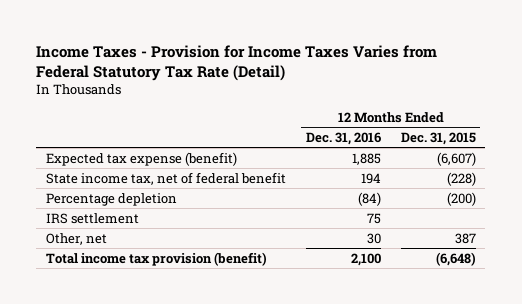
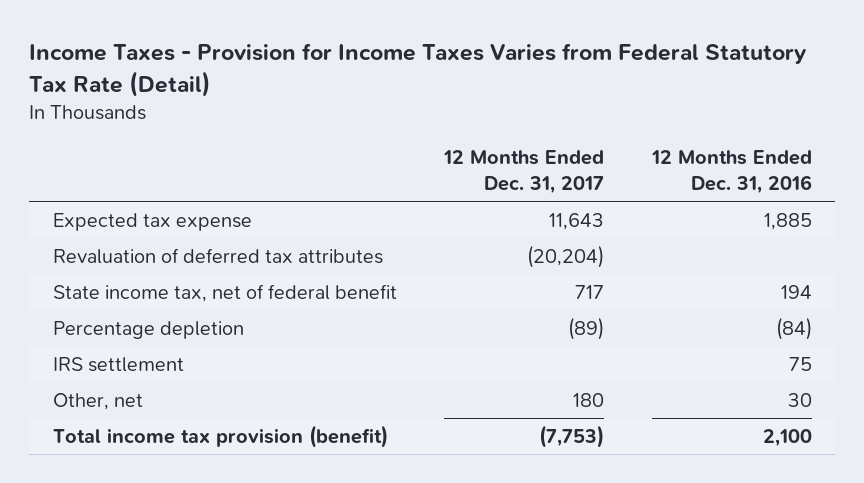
- | 12 Months Ended Dec. 31, 2016 | 12 Months Ended Dec. 31, 2015
+ | 12 Months Ended Dec. 31, 2017 | 12 Months Ended Dec. 31, 2016
- Expected tax expense (benefit) | 1,885 | (6,607)
+ Expected tax expense | 11,643 | 1,885
+ Revaluation of deferred tax attributes | (20,204) |

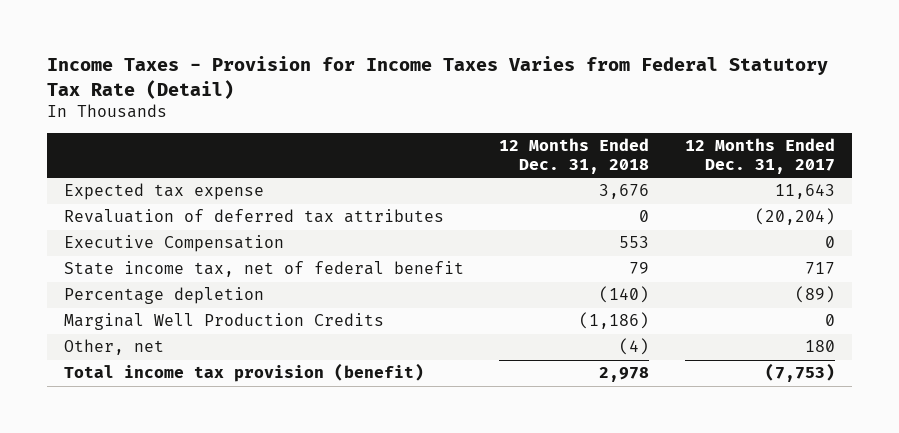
- | 12 Months Ended Dec. 31, 2017 | 12 Months Ended Dec. 31, 2016
+ | 12 Months Ended Dec. 31, 2018 | 12 Months Ended Dec. 31, 2017
+ Executive Compensation | 553 | 0
- IRS settlement | | 75
+ Marginal Well Production Credits | (1,186) | 0

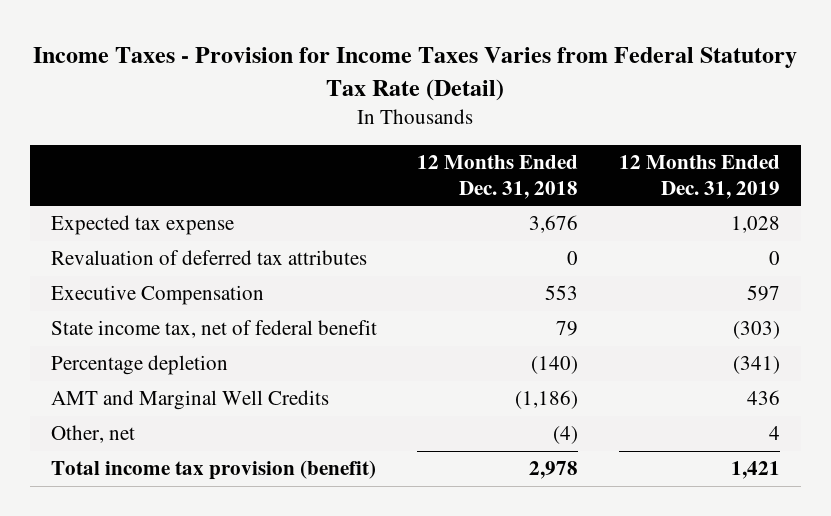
- | 12 Months Ended Dec. 31, 2018 | 12 Months Ended Dec. 31, 2017
+ | 12 Months Ended Dec. 31, 2018 | 12 Months Ended Dec. 31, 2019
- Marginal Well Production Credits | (1,186) | 0
+ AMT and Marginal Well Credits | (1,186) | 436

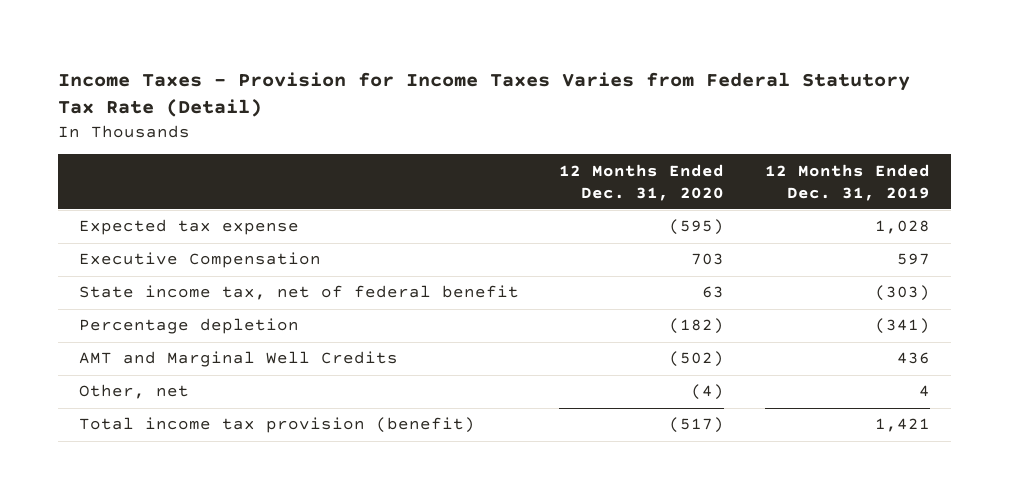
- | 12 Months Ended Dec. 31, 2018 | 12 Months Ended Dec. 31, 2019
+ | 12 Months Ended Dec. 31, 2020 | 12 Months Ended Dec. 31, 2019
- Revaluation of deferred tax attributes | 0 | 0

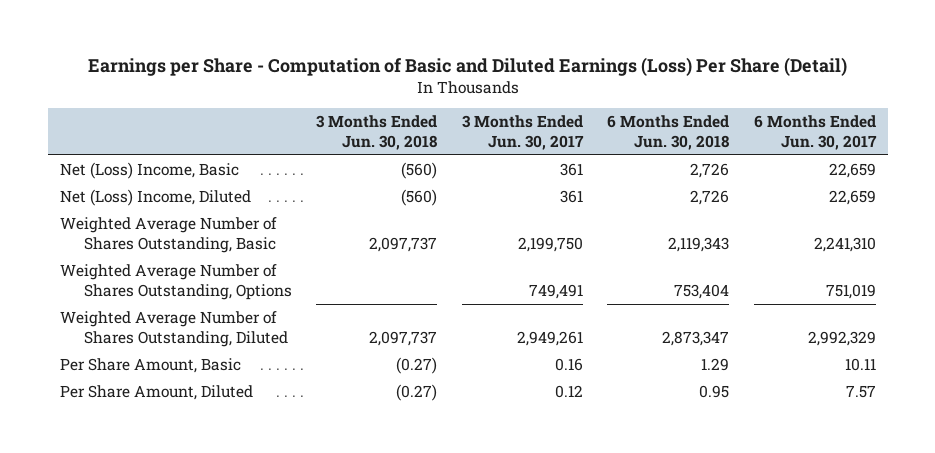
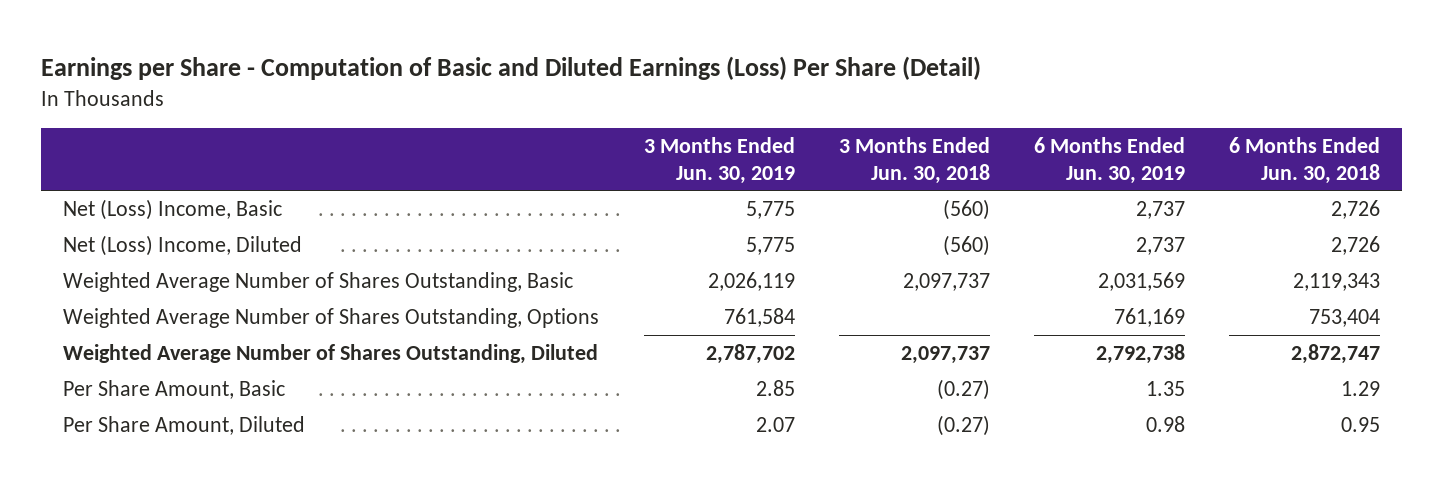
- | 3 Months Ended Jun. 30, 2018 | 3 Months Ended Jun. 30, 2017 | 6 Months Ended Jun. 30, 2018 | 6 Months Ended Jun. 30, 2017
+ | 3 Months Ended Jun. 30, 2019 | 3 Months Ended Jun. 30, 2018 | 6 Months Ended Jun. 30, 2019 | 6 Months Ended Jun. 30, 2018
- Weighted Average Number of Shares Outstanding, Diluted | 2,097,737 | 2,949,261 | 2,873,347 | 2,992,329
+ Weighted Average Number of Shares Outstanding, Diluted | 2,787,702 | 2,097,737 | 2,792,738 | 2,872,747

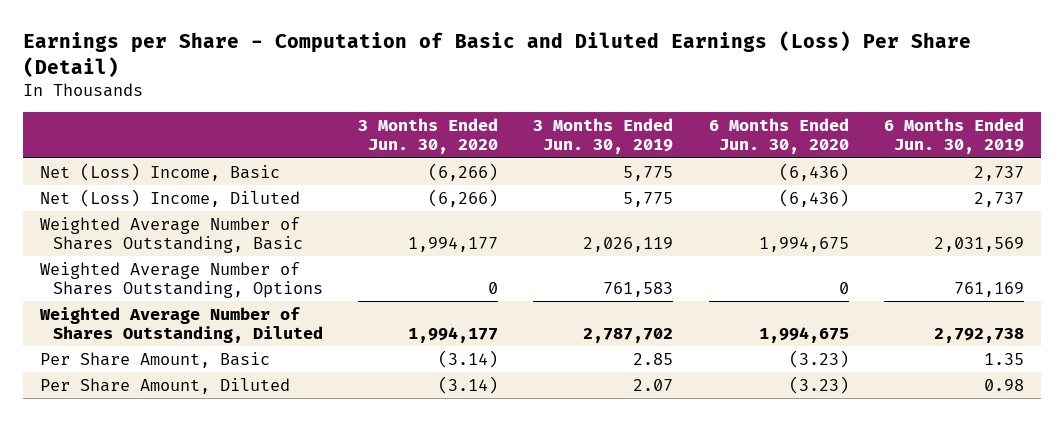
- | 3 Months Ended Jun. 30, 2019 | 3 Months Ended Jun. 30, 2018 | 6 Months Ended Jun. 30, 2019 | 6 Months Ended Jun. 30, 2018
+ | 3 Months Ended Jun. 30, 2020 | 3 Months Ended Jun. 30, 2019 | 6 Months Ended Jun. 30, 2020 | 6 Months Ended Jun. 30, 2019
- Weighted Average Number of Shares Outstanding, Options | 761,584 | | 761,169 | 753,404
+ Weighted Average Number of Shares Outstanding, Options | 0 | 761,583 | 0 | 761,169

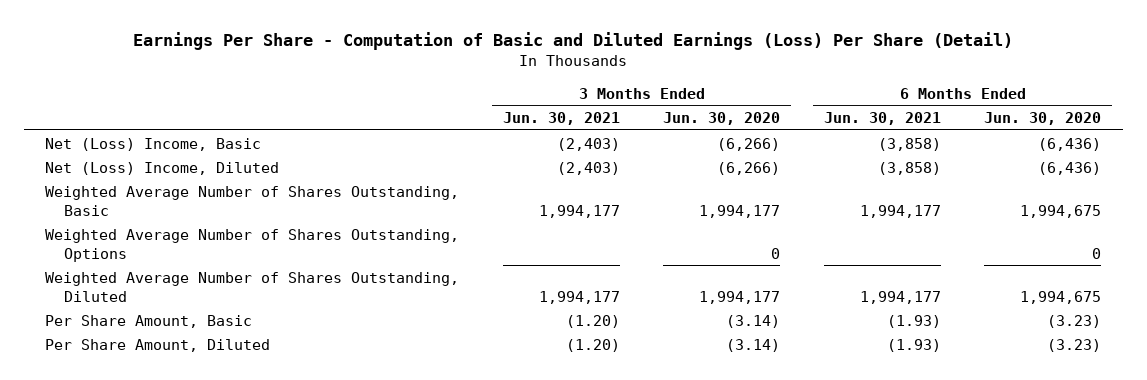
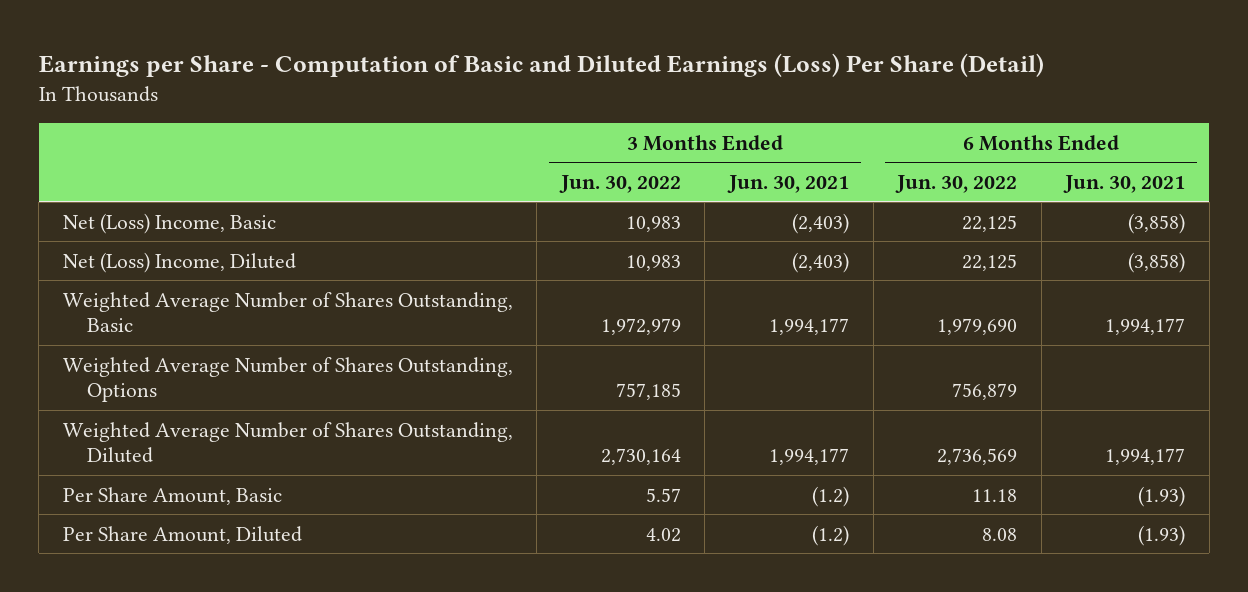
- Earnings Per Share - Computation of Basic and Diluted Earnings (Loss) Per Share (Detail)
+ Earnings per Share - Computation of Basic and Diluted Earnings (Loss) Per Share (Detail)
- | 3 Months Ended Jun. 30, 2021 | 3 Months Ended Jun. 30, 2020 | 6 Months Ended Jun. 30, 2021 | 6 Months Ended Jun. 30, 2020
+ | 3 Months Ended Jun. 30, 2022 | 3 Months Ended Jun. 30, 2021 | 6 Months Ended Jun. 30, 2022 | 6 Months Ended Jun. 30, 2021
- Per Share Amount, Basic | (1.20) | (3.14) | (1.93) | (3.23)
- Per Share Amount, Diluted | (1.20) | (3.14) | (1.93) | (3.23)
+ Per Share Amount, Basic | 5.57 | (1.2) | 11.18 | (1.93)
+ Per Share Amount, Diluted | 4.02 | (1.2) | 8.08 | (1.93)

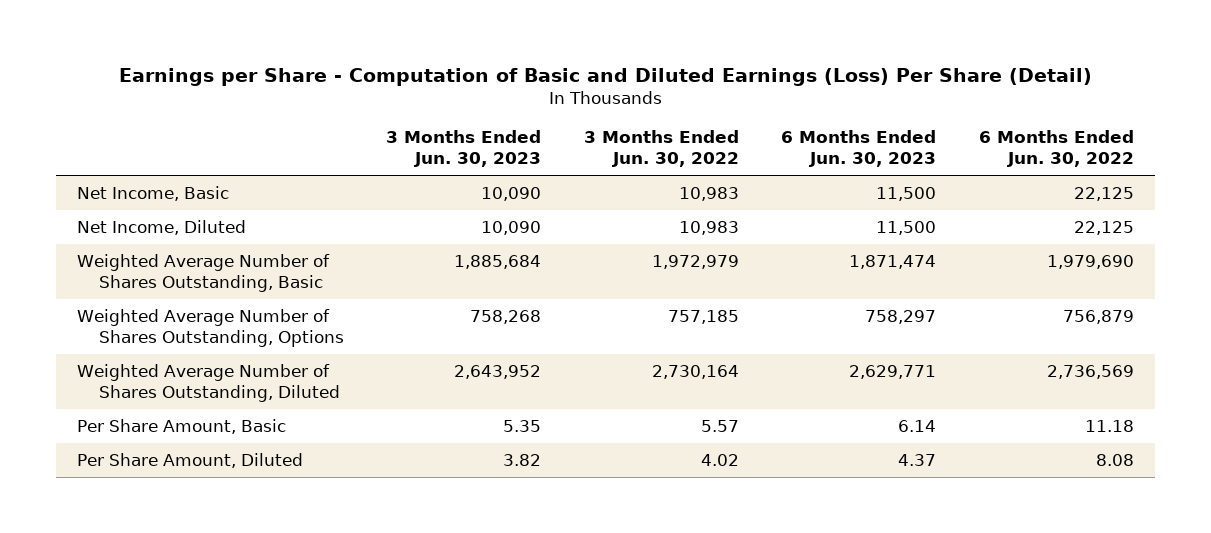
- | 3 Months Ended Jun. 30, 2022 | 3 Months Ended Jun. 30, 2021 | 6 Months Ended Jun. 30, 2022 | 6 Months Ended Jun. 30, 2021
+ | 3 Months Ended Jun. 30, 2023 | 3 Months Ended Jun. 30, 2022 | 6 Months Ended Jun. 30, 2023 | 6 Months Ended Jun. 30, 2022
- Net (Loss) Income, Basic | 10,983 | (2,403) | 22,125 | (3,858)
- Net (Loss) Income, Diluted | 10,983 | (2,403) | 22,125 | (3,858)
+ Net Income, Basic | 10,090 | 10,983 | 11,500 | 22,125
+ Net Income, Diluted | 10,090 | 10,983 | 11,500 | 22,125

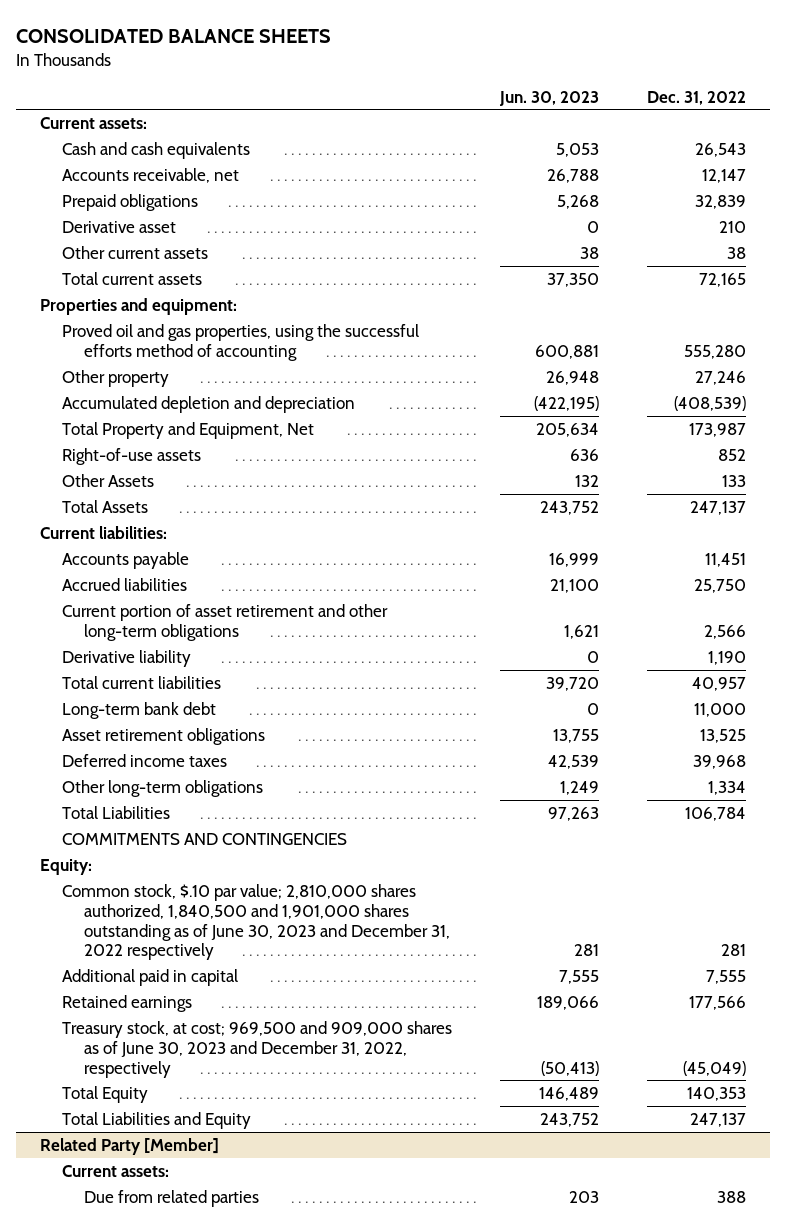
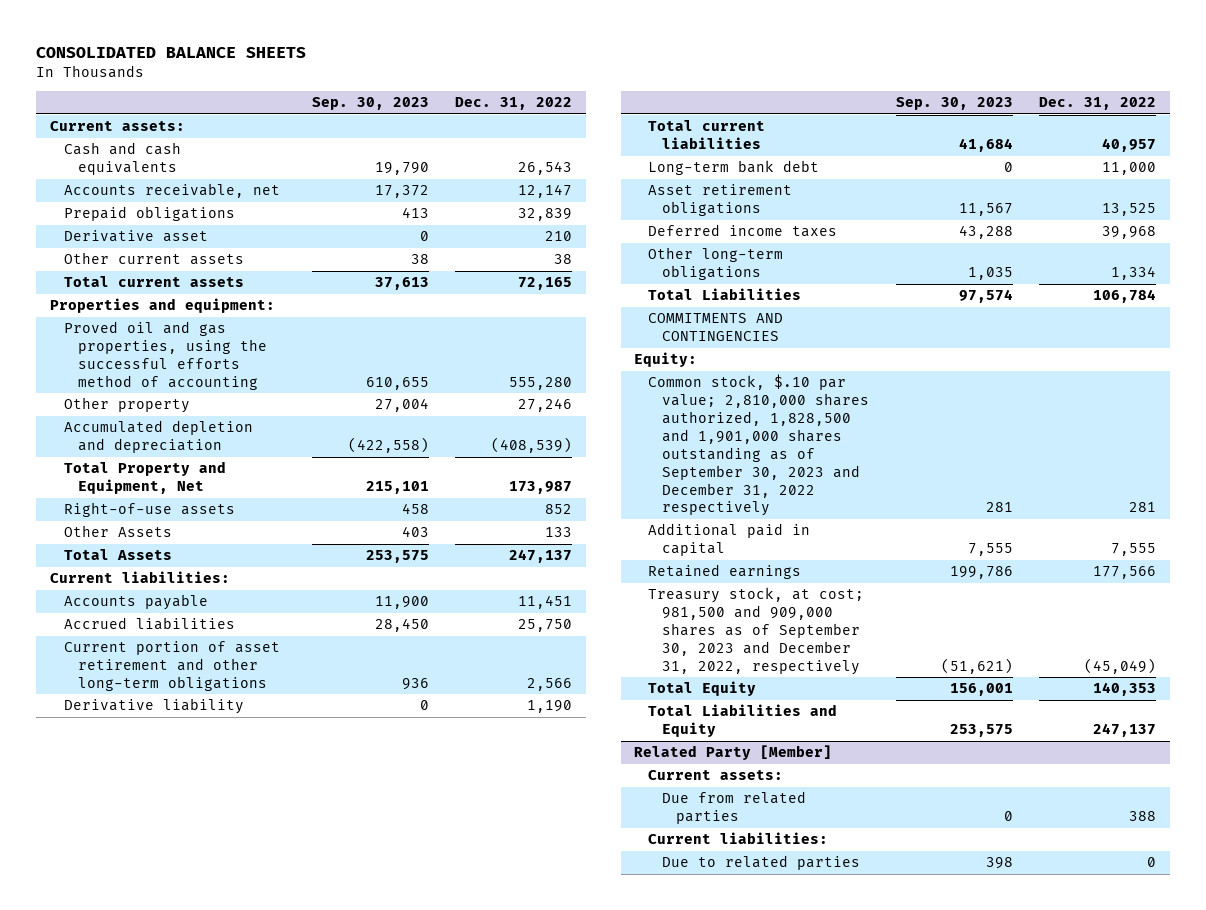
- | Jun. 30, 2023 | Dec. 31, 2022
+ | Sep. 30, 2023 | Dec. 31, 2022
- Common stock, $.10 par value; 2,810,000 shares authorized, 1,840,500 and 1,901,000 shares outstanding as of June 30, 2023 and December 31, 2022 respectively | 281 | 281
+ Common stock, $.10 par value; 2,810,000 shares authorized, 1,828,500 and 1,901,000 shares outstanding as of September 30, 2023 and December 31, 2022 respectively | 281 | 281
- Treasury stock, at cost; 969,500 and 909,000 shares as of June 30, 2023 and December 31, 2022, respectively | (50,413) | (45,049)
+ Treasury stock, at cost; 981,500 and 909,000 shares as of September 30, 2023 and December 31, 2022, respectively | (51,621) | (45,049)
@ Related Party [Member]
+ Current liabilities:
+ Due to related parties | 398 | 0

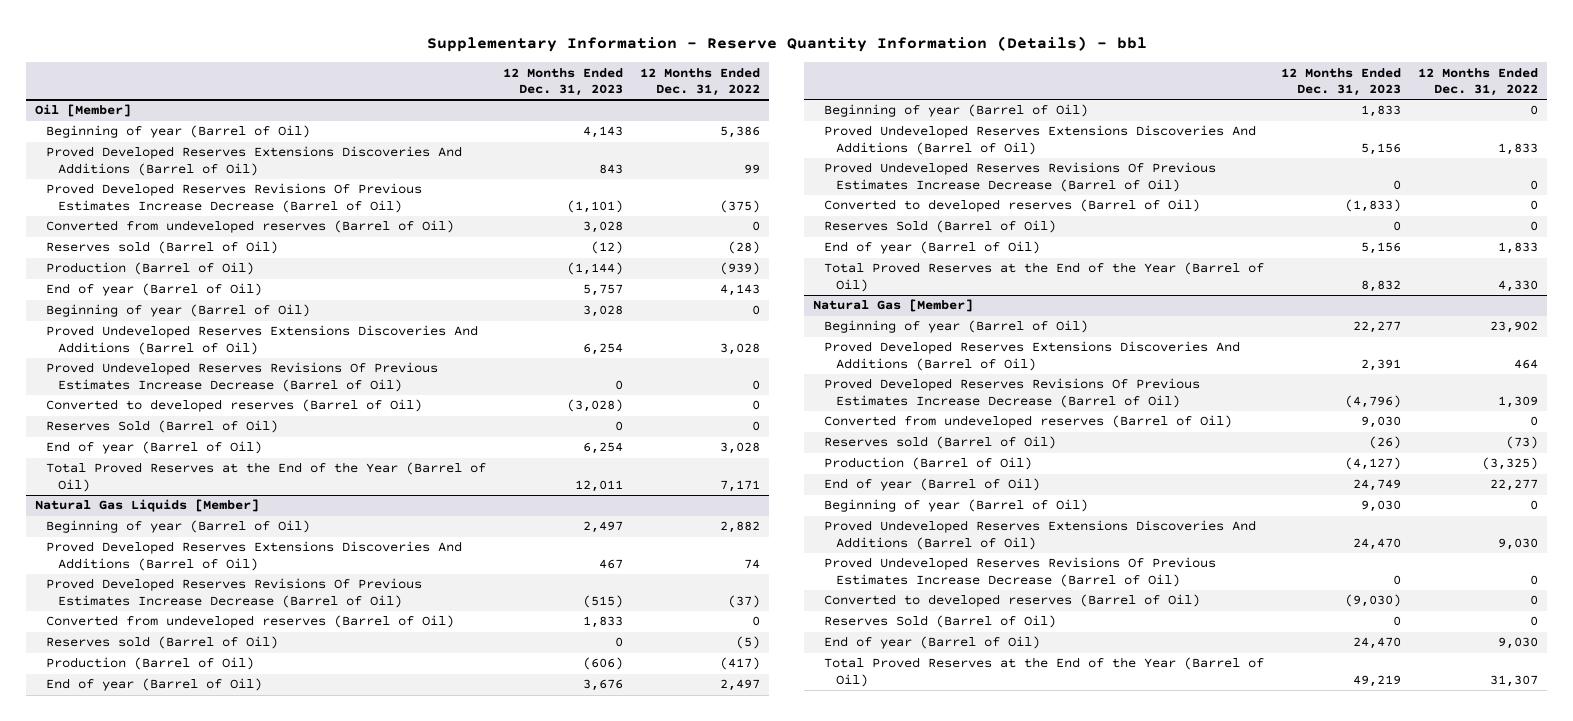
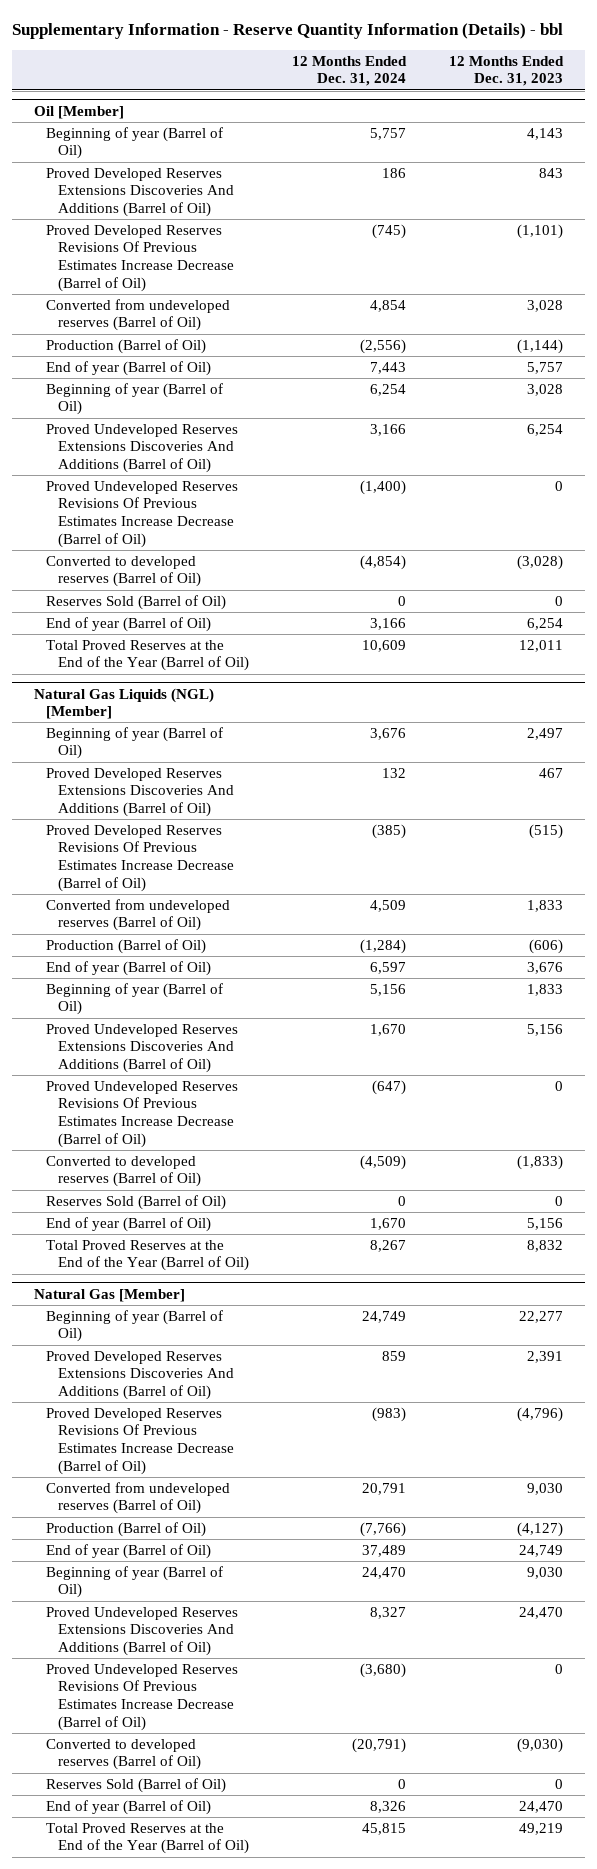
- | 12 Months Ended Dec. 31, 2023 | 12 Months Ended Dec. 31, 2022
+ | 12 Months Ended Dec. 31, 2024 | 12 Months Ended Dec. 31, 2023
@ Oil [Member]
- Reserves sold (Barrel of Oil) | (12) | (28)
- Natural Gas Liquids [Member]
+ Natural Gas Liquids (NGL) [Member]
- Reserves sold (Barrel of Oil) | 0 | (5)
@ Natural Gas [Member]
- Reserves sold (Barrel of Oil) | (26) | (73)

